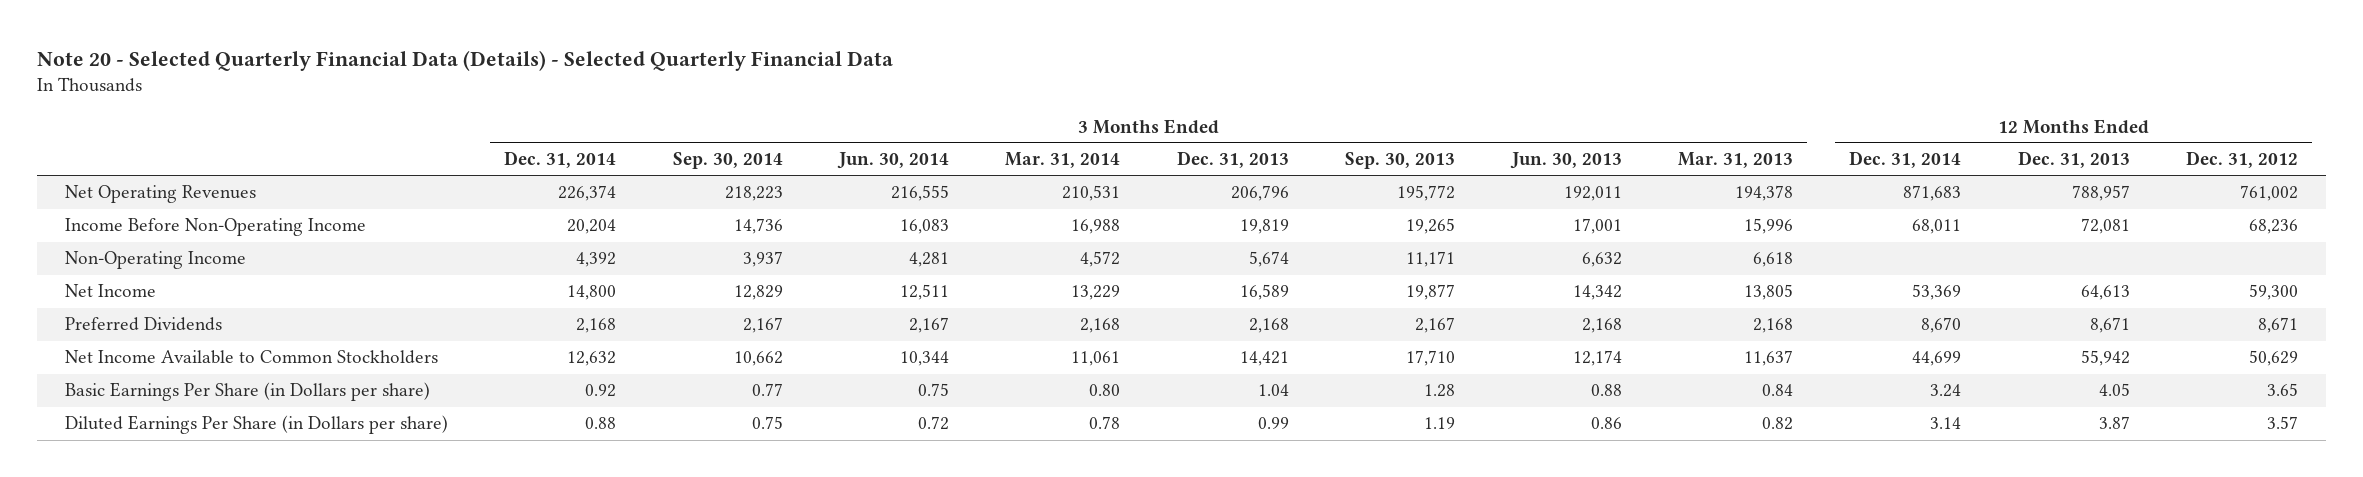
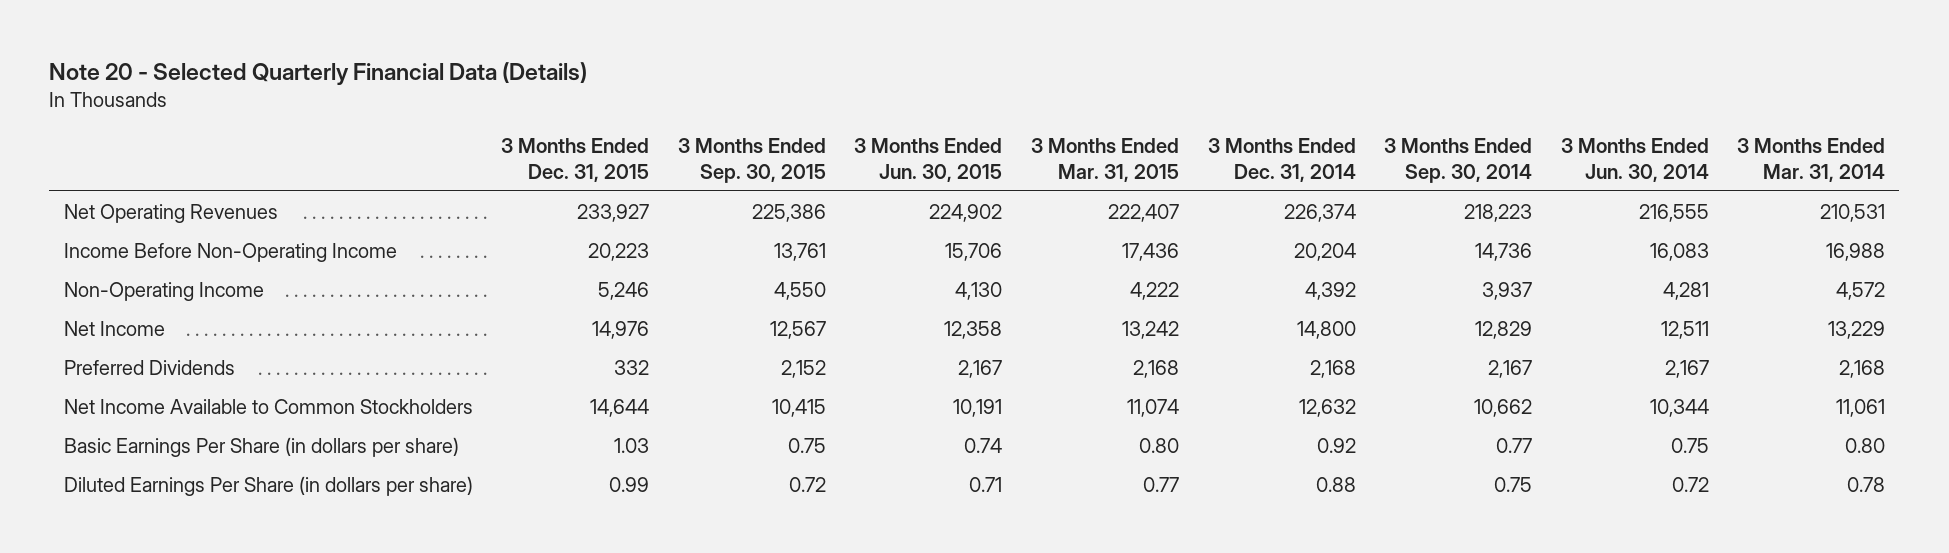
- Note 20 - Selected Quarterly Financial Data (Details) - Selected Quarterly Financial Data
+ Note 20 - Selected Quarterly Financial Data (Details)
- | 3 Months Ended Dec. 31, 2014 | 3 Months Ended Sep. 30, 2014 | 3 Months Ended Jun. 30, 2014 | 3 Months Ended Mar. 31, 2014 | 3 Months Ended Dec. 31, 2013 | 3 Months Ended Sep. 30, 2013 | 3 Months Ended Jun. 30, 2013 | 3 Months Ended Mar. 31, 2013 | 12 Months Ended Dec. 31, 2014 | 12 Months Ended Dec. 31, 2013 | 12 Months Ended Dec. 31, 2012
+ | 3 Months Ended Dec. 31, 2015 | 3 Months Ended Sep. 30, 2015 | 3 Months Ended Jun. 30, 2015 | 3 Months Ended Mar. 31, 2015 | 3 Months Ended Dec. 31, 2014 | 3 Months Ended Sep. 30, 2014 | 3 Months Ended Jun. 30, 2014 | 3 Months Ended Mar. 31, 2014
- Basic Earnings Per Share (in Dollars per share) | 0.92 | 0.77 | 0.75 | 0.80 | 1.04 | 1.28 | 0.88 | 0.84 | 3.24 | 4.05 | 3.65
- Diluted Earnings Per Share (in Dollars per share) | 0.88 | 0.75 | 0.72 | 0.78 | 0.99 | 1.19 | 0.86 | 0.82 | 3.14 | 3.87 | 3.57
+ Basic Earnings Per Share (in dollars per share) | 1.03 | 0.75 | 0.74 | 0.80 | 0.92 | 0.77 | 0.75 | 0.80
+ Diluted Earnings Per Share (in dollars per share) | 0.99 | 0.72 | 0.71 | 0.77 | 0.88 | 0.75 | 0.72 | 0.78

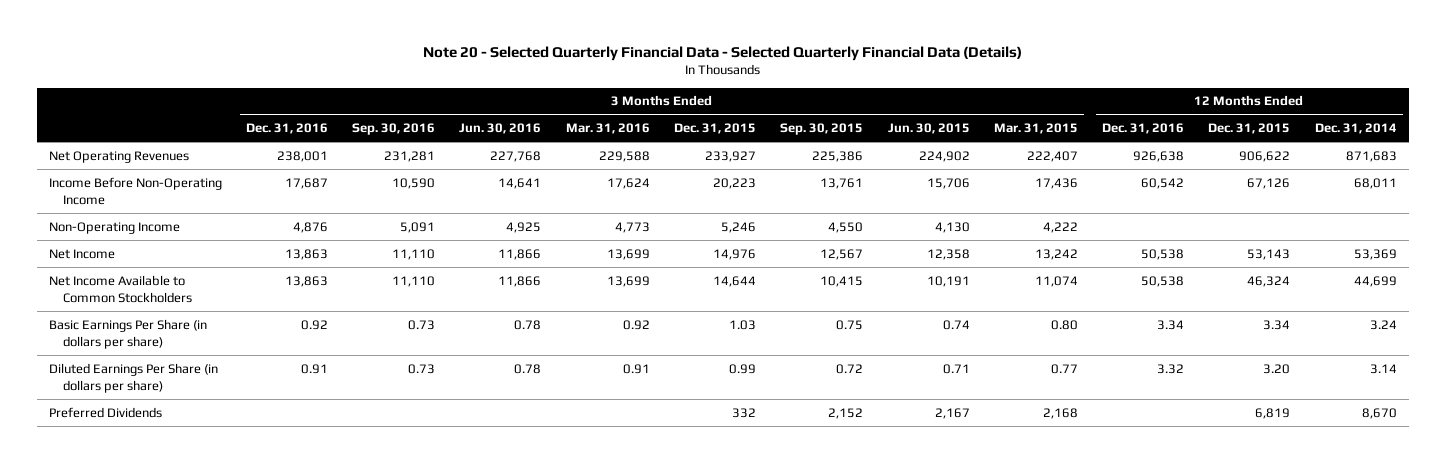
- Note 20 - Selected Quarterly Financial Data (Details)
+ Note 20 - Selected Quarterly Financial Data - Selected Quarterly Financial Data (Details)
- | 3 Months Ended Dec. 31, 2015 | 3 Months Ended Sep. 30, 2015 | 3 Months Ended Jun. 30, 2015 | 3 Months Ended Mar. 31, 2015 | 3 Months Ended Dec. 31, 2014 | 3 Months Ended Sep. 30, 2014 | 3 Months Ended Jun. 30, 2014 | 3 Months Ended Mar. 31, 2014
+ | 3 Months Ended Dec. 31, 2016 | 3 Months Ended Sep. 30, 2016 | 3 Months Ended Jun. 30, 2016 | 3 Months Ended Mar. 31, 2016 | 3 Months Ended Dec. 31, 2015 | 3 Months Ended Sep. 30, 2015 | 3 Months Ended Jun. 30, 2015 | 3 Months Ended Mar. 31, 2015 | 12 Months Ended Dec. 31, 2016 | 12 Months Ended Dec. 31, 2015 | 12 Months Ended Dec. 31, 2014
moved down: Preferred Dividends | | | | | 332 | 2,152 | 2,167 | 2,168 | | 6,819 | 8,670

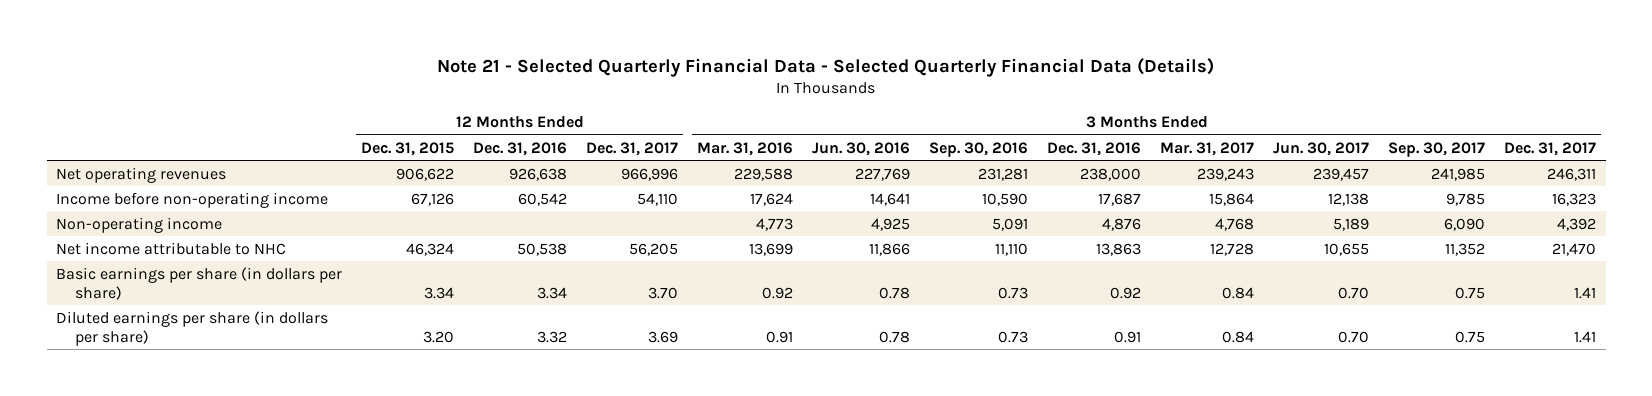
- Note 20 - Selected Quarterly Financial Data - Selected Quarterly Financial Data (Details)
+ Note 21 - Selected Quarterly Financial Data - Selected Quarterly Financial Data (Details)
- | 3 Months Ended Dec. 31, 2016 | 3 Months Ended Sep. 30, 2016 | 3 Months Ended Jun. 30, 2016 | 3 Months Ended Mar. 31, 2016 | 3 Months Ended Dec. 31, 2015 | 3 Months Ended Sep. 30, 2015 | 3 Months Ended Jun. 30, 2015 | 3 Months Ended Mar. 31, 2015 | 12 Months Ended Dec. 31, 2016 | 12 Months Ended Dec. 31, 2015 | 12 Months Ended Dec. 31, 2014
+ | 12 Months Ended Dec. 31, 2015 | 12 Months Ended Dec. 31, 2016 | 12 Months Ended Dec. 31, 2017 | 3 Months Ended Mar. 31, 2016 | 3 Months Ended Jun. 30, 2016 | 3 Months Ended Sep. 30, 2016 | 3 Months Ended Dec. 31, 2016 | 3 Months Ended Mar. 31, 2017 | 3 Months Ended Jun. 30, 2017 | 3 Months Ended Sep. 30, 2017 | 3 Months Ended Dec. 31, 2017
- Net Operating Revenues | 238,001 | 231,281 | 227,768 | 229,588 | 233,927 | 225,386 | 224,902 | 222,407 | 926,638 | 906,622 | 871,683
- Income Before Non-Operating Income | 17,687 | 10,590 | 14,641 | 17,624 | 20,223 | 13,761 | 15,706 | 17,436 | 60,542 | 67,126 | 68,011
- Non-Operating Income | 4,876 | 5,091 | 4,925 | 4,773 | 5,246 | 4,550 | 4,130 | 4,222 | | |
- Net Income | 13,863 | 11,110 | 11,866 | 13,699 | 14,976 | 12,567 | 12,358 | 13,242 | 50,538 | 53,143 | 53,369
- Net Income Available to Common Stockholders | 13,863 | 11,110 | 11,866 | 13,699 | 14,644 | 10,415 | 10,191 | 11,074 | 50,538 | 46,324 | 44,699
- Basic Earnings Per Share (in dollars per share) | 0.92 | 0.73 | 0.78 | 0.92 | 1.03 | 0.75 | 0.74 | 0.80 | 3.34 | 3.34 | 3.24
- Diluted Earnings Per Share (in dollars per share) | 0.91 | 0.73 | 0.78 | 0.91 | 0.99 | 0.72 | 0.71 | 0.77 | 3.32 | 3.20 | 3.14
- Preferred Dividends | | | | | 332 | 2,152 | 2,167 | 2,168 | | 6,819 | 8,670
+ Net operating revenues | 906,622 | 926,638 | 966,996 | 229,588 | 227,769 | 231,281 | 238,000 | 239,243 | 239,457 | 241,985 | 246,311
+ Income before non-operating income | 67,126 | 60,542 | 54,110 | 17,624 | 14,641 | 10,590 | 17,687 | 15,864 | 12,138 | 9,785 | 16,323
+ Non-operating income | | | | 4,773 | 4,925 | 5,091 | 4,876 | 4,768 | 5,189 | 6,090 | 4,392
+ Net income attributable to NHC | 46,324 | 50,538 | 56,205 | 13,699 | 11,866 | 11,110 | 13,863 | 12,728 | 10,655 | 11,352 | 21,470
+ Basic earnings per share (in dollars per share) | 3.34 | 3.34 | 3.70 | 0.92 | 0.78 | 0.73 | 0.92 | 0.84 | 0.70 | 0.75 | 1.41
+ Diluted earnings per share (in dollars per share) | 3.20 | 3.32 | 3.69 | 0.91 | 0.78 | 0.73 | 0.91 | 0.84 | 0.70 | 0.75 | 1.41

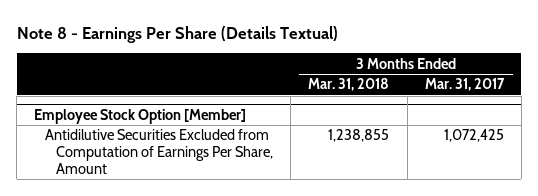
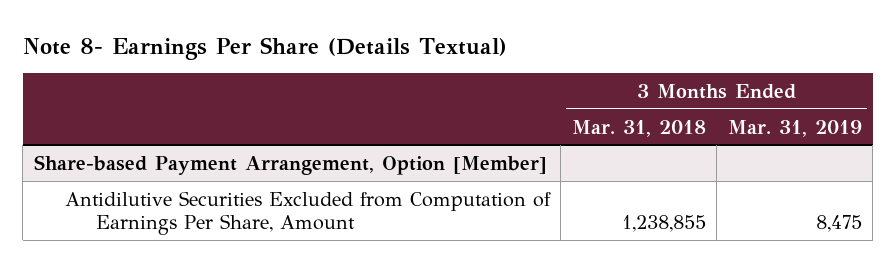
- Note 8 - Earnings Per Share (Details Textual)
+ Note 8- Earnings Per Share (Details Textual)
- | 3 Months Ended Mar. 31, 2018 | 3 Months Ended Mar. 31, 2017
+ | 3 Months Ended Mar. 31, 2018 | 3 Months Ended Mar. 31, 2019
- Employee Stock Option [Member]
+ Share-based Payment Arrangement, Option [Member]

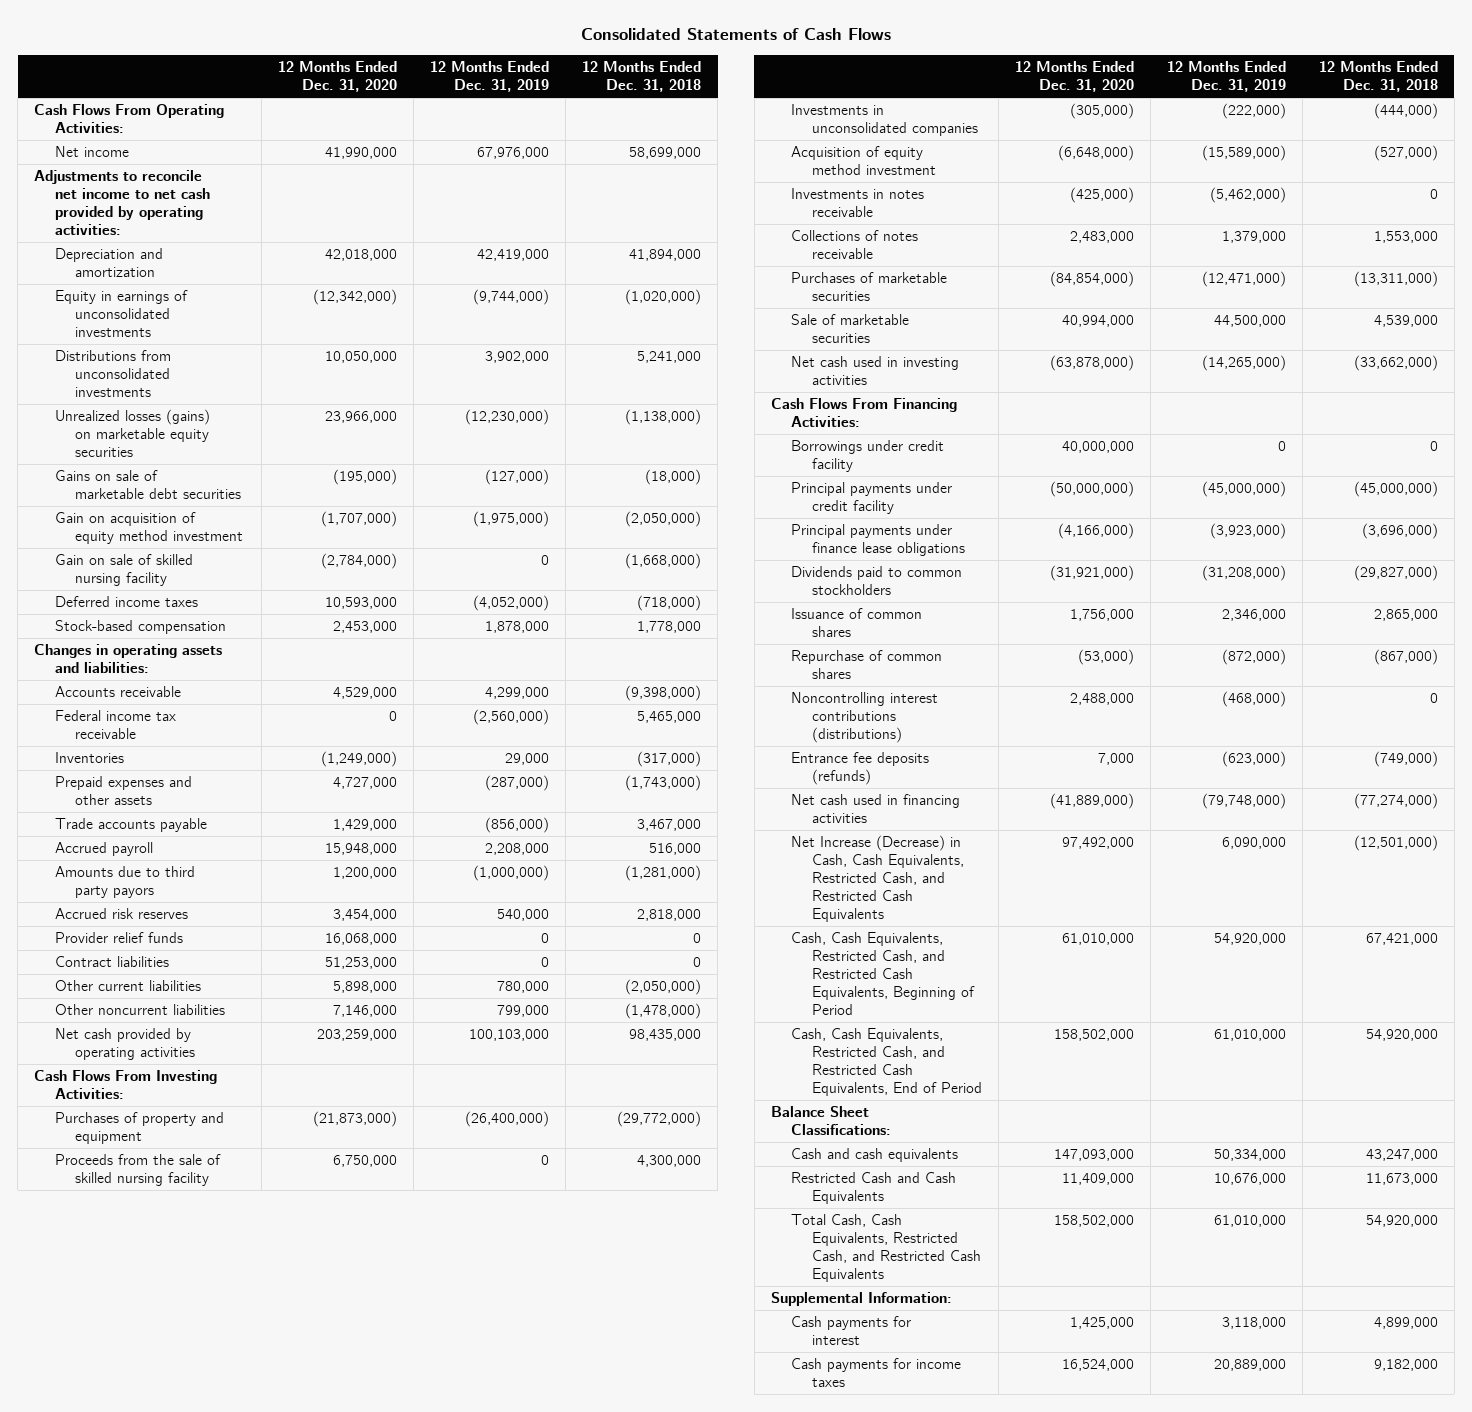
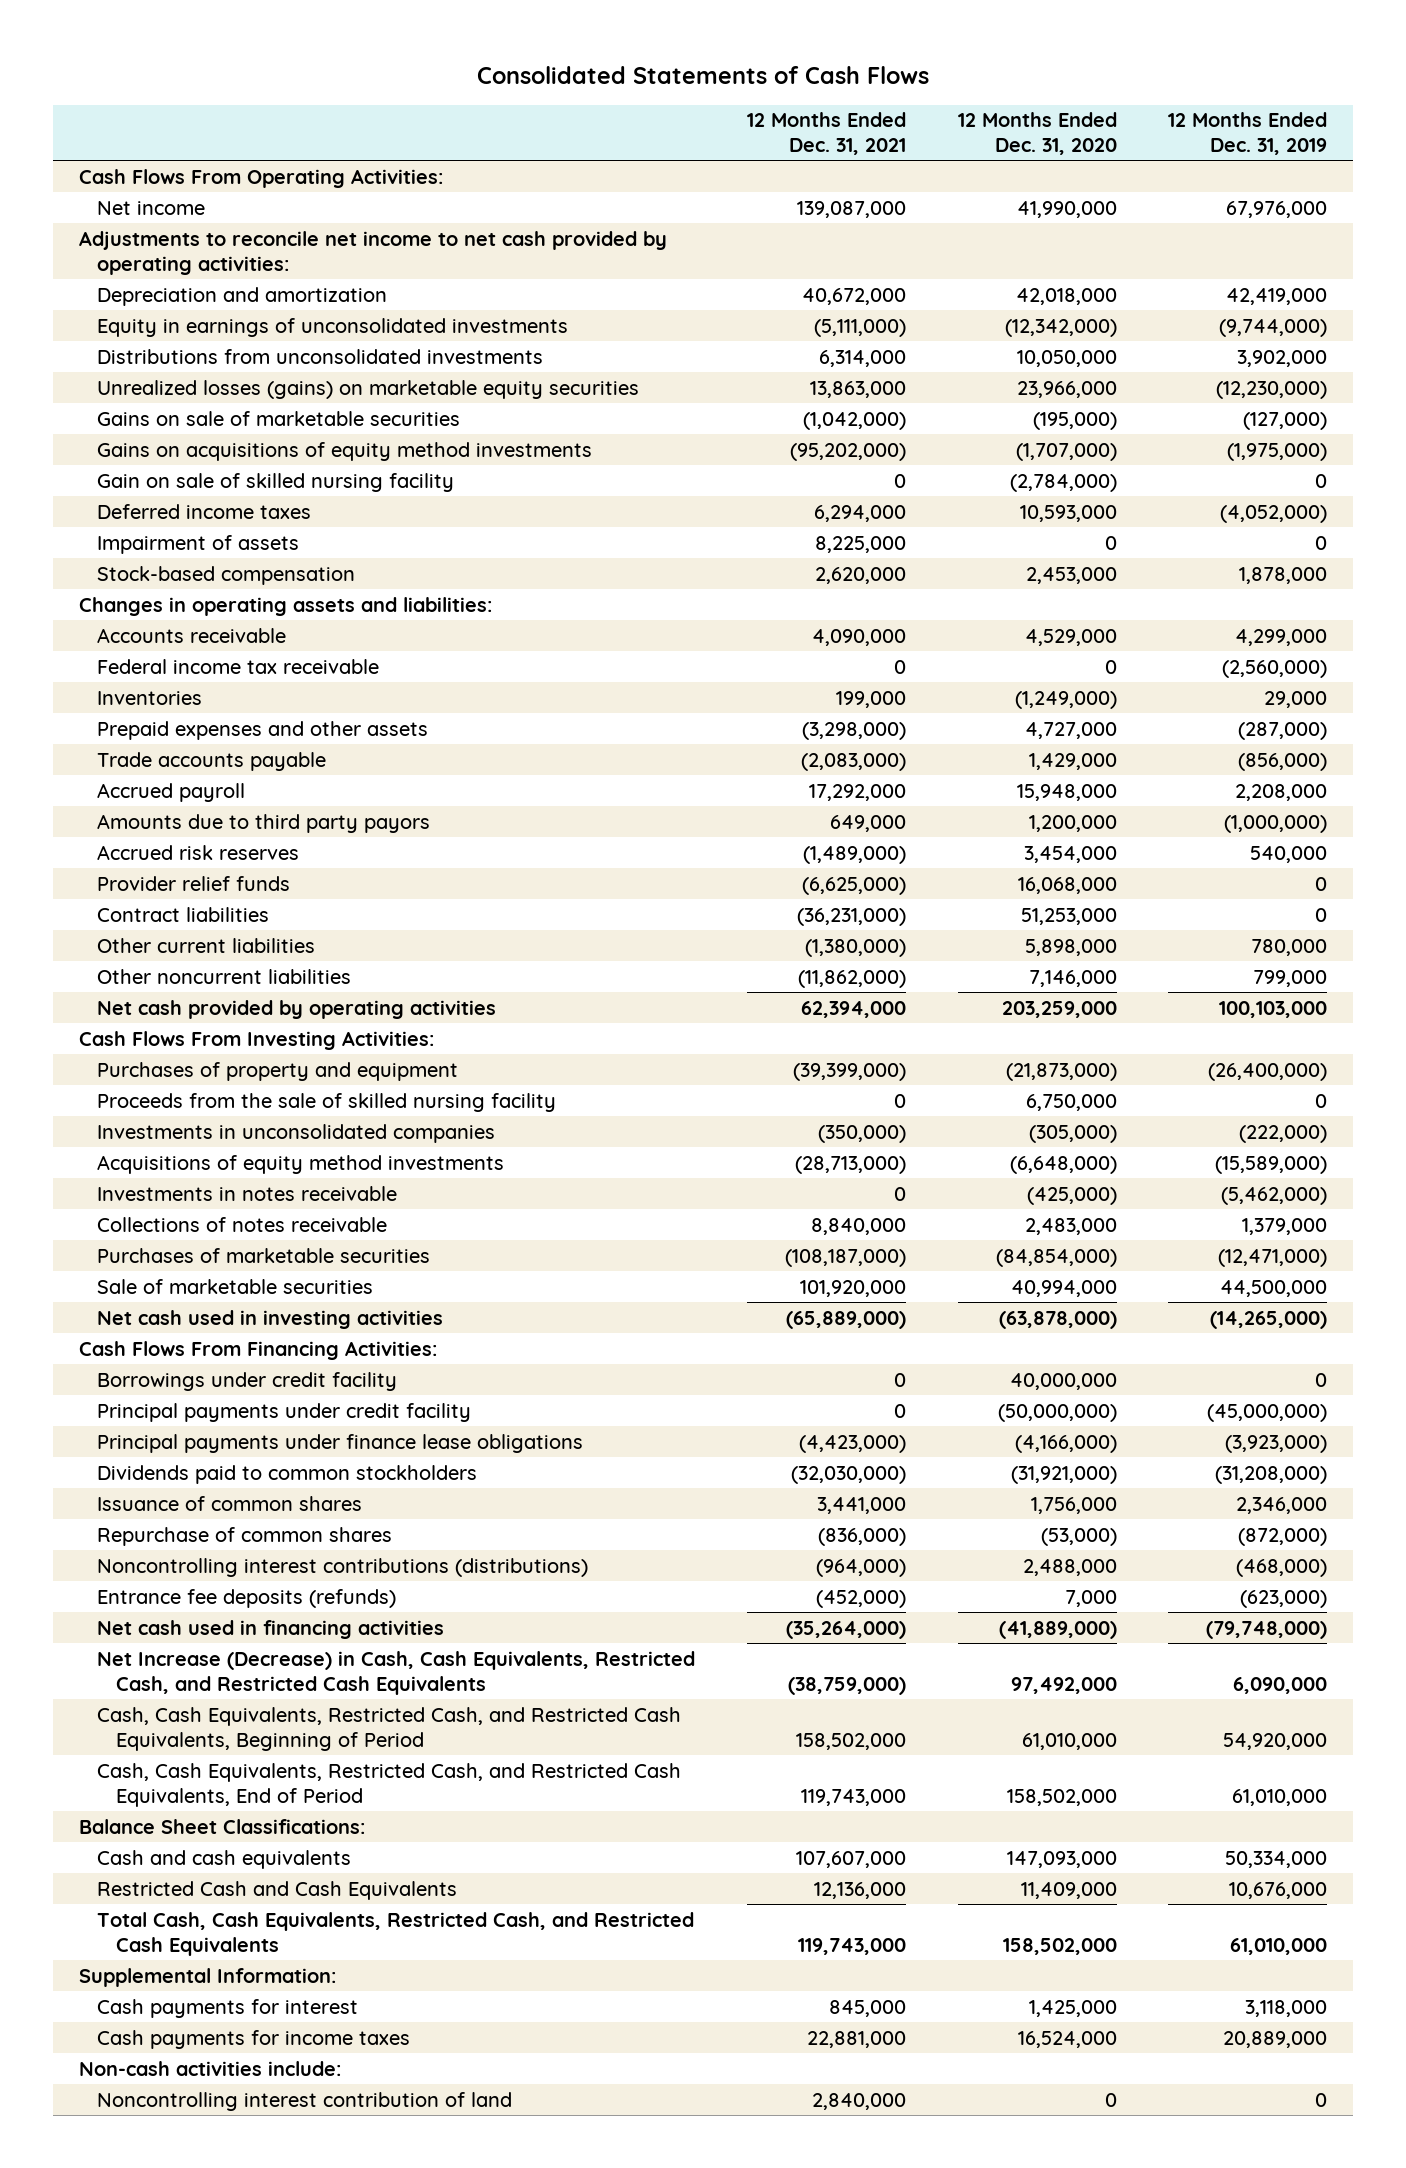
- | 12 Months Ended Dec. 31, 2020 | 12 Months Ended Dec. 31, 2019 | 12 Months Ended Dec. 31, 2018
+ | 12 Months Ended Dec. 31, 2021 | 12 Months Ended Dec. 31, 2020 | 12 Months Ended Dec. 31, 2019
- Gains on sale of marketable debt securities | (195,000) | (127,000) | (18,000)
- Gain on acquisition of equity method investment | (1,707,000) | (1,975,000) | (2,050,000)
+ Gains on sale of marketable securities | (1,042,000) | (195,000) | (127,000)
+ Gains on acquisitions of equity method investments | (95,202,000) | (1,707,000) | (1,975,000)
+ Impairment of assets | 8,225,000 | 0 | 0
- Acquisition of equity method investment | (6,648,000) | (15,589,000) | (527,000)
+ Acquisitions of equity method investments | (28,713,000) | (6,648,000) | (15,589,000)
+ Non-cash activities include:
+ Noncontrolling interest contribution of land | 2,840,000 | 0 | 0

